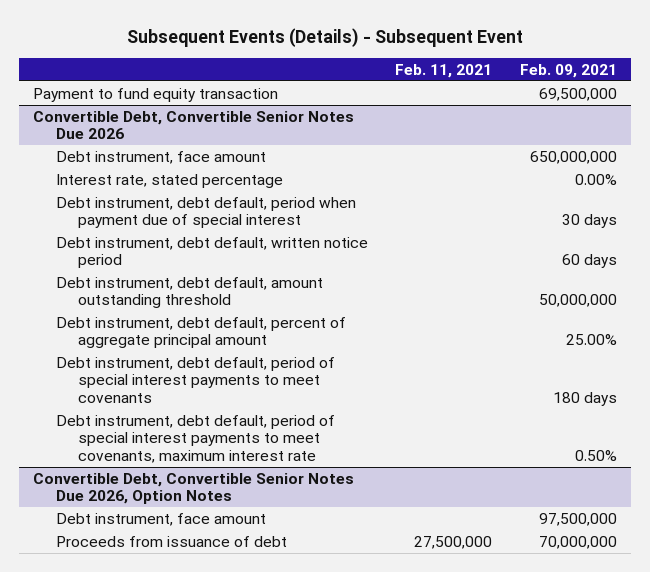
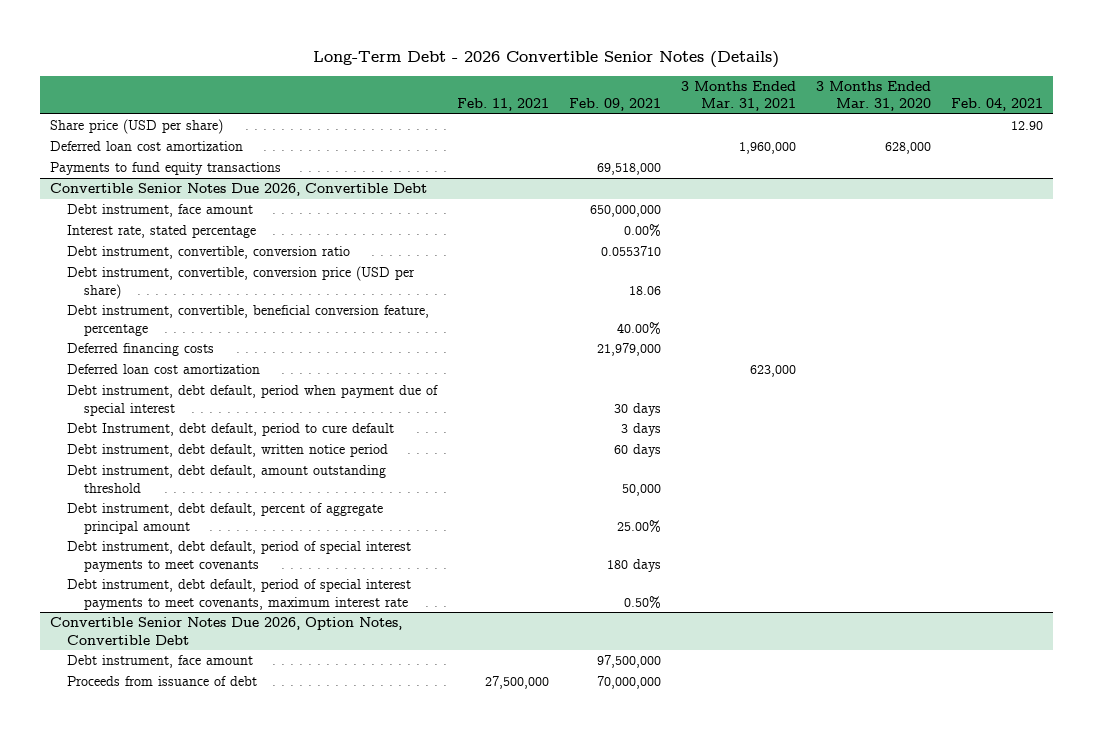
- Subsequent Events (Details) - Subsequent Event
+ Long-Term Debt - 2026 Convertible Senior Notes (Details)
- | Feb. 11, 2021 | Feb. 09, 2021
+ | Feb. 11, 2021 | Feb. 09, 2021 | 3 Months Ended Mar. 31, 2021 | 3 Months Ended Mar. 31, 2020 | Feb. 04, 2021
- Payment to fund equity transaction | | 69,500,000
- Convertible Debt, Convertible Senior Notes Due 2026
+ Share price (USD per share) | | | | | 12.90
+ Deferred loan cost amortization | | | 1,960,000 | 628,000 |
+ Payments to fund equity transactions | | 69,518,000 | | |
+ Convertible Senior Notes Due 2026, Convertible Debt
+ Debt instrument, convertible, conversion ratio | | 0.0553710 | | |
+ Debt instrument, convertible, conversion price (USD per share) | | 18.06 | | |
+ Debt instrument, convertible, beneficial conversion feature, percentage | | 40.00% | | |
+ Deferred financing costs | | 21,979,000 | | |
+ Deferred loan cost amortization | | | 623,000 | |
+ Debt Instrument, debt default, period to cure default | | 3 days | | |
- Debt instrument, debt default, amount outstanding threshold | | 50,000,000
+ Debt instrument, debt default, amount outstanding threshold | | 50,000 | | |
- Convertible Debt, Convertible Senior Notes Due 2026, Option Notes
+ Convertible Senior Notes Due 2026, Option Notes, Convertible Debt

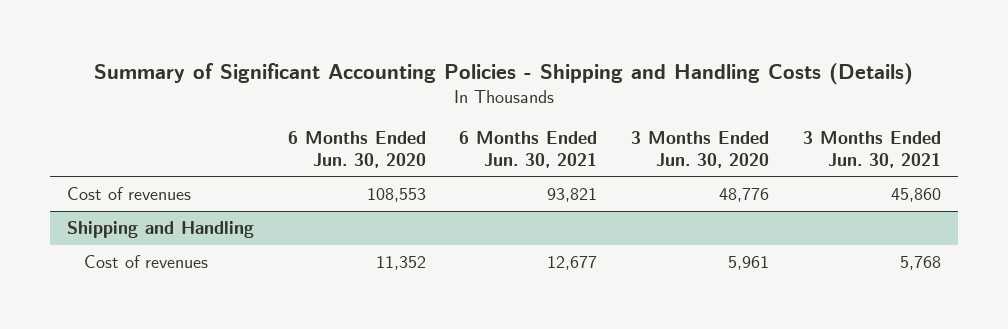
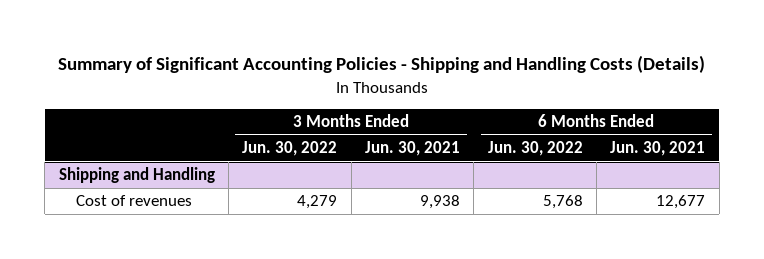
- | 6 Months Ended Jun. 30, 2020 | 6 Months Ended Jun. 30, 2021 | 3 Months Ended Jun. 30, 2020 | 3 Months Ended Jun. 30, 2021
+ | 3 Months Ended Jun. 30, 2022 | 3 Months Ended Jun. 30, 2021 | 6 Months Ended Jun. 30, 2022 | 6 Months Ended Jun. 30, 2021
- Cost of revenues | 108,553 | 93,821 | 48,776 | 45,860
@ Shipping and Handling
- Cost of revenues | 11,352 | 12,677 | 5,961 | 5,768
+ Cost of revenues | 4,279 | 9,938 | 5,768 | 12,677

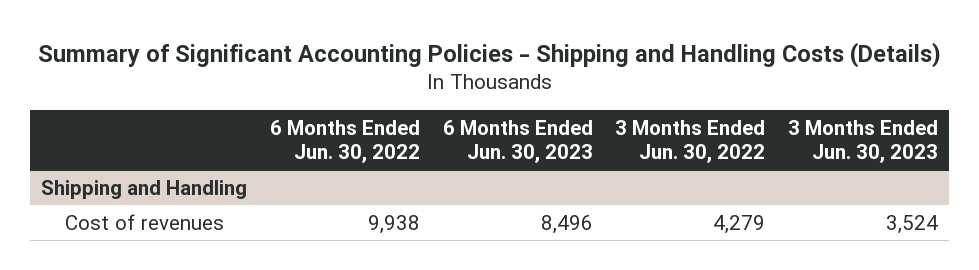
- | 3 Months Ended Jun. 30, 2022 | 3 Months Ended Jun. 30, 2021 | 6 Months Ended Jun. 30, 2022 | 6 Months Ended Jun. 30, 2021
+ | 6 Months Ended Jun. 30, 2022 | 6 Months Ended Jun. 30, 2023 | 3 Months Ended Jun. 30, 2022 | 3 Months Ended Jun. 30, 2023
@ Shipping and Handling
- Cost of revenues | 4,279 | 9,938 | 5,768 | 12,677
+ Cost of revenues | 9,938 | 8,496 | 4,279 | 3,524

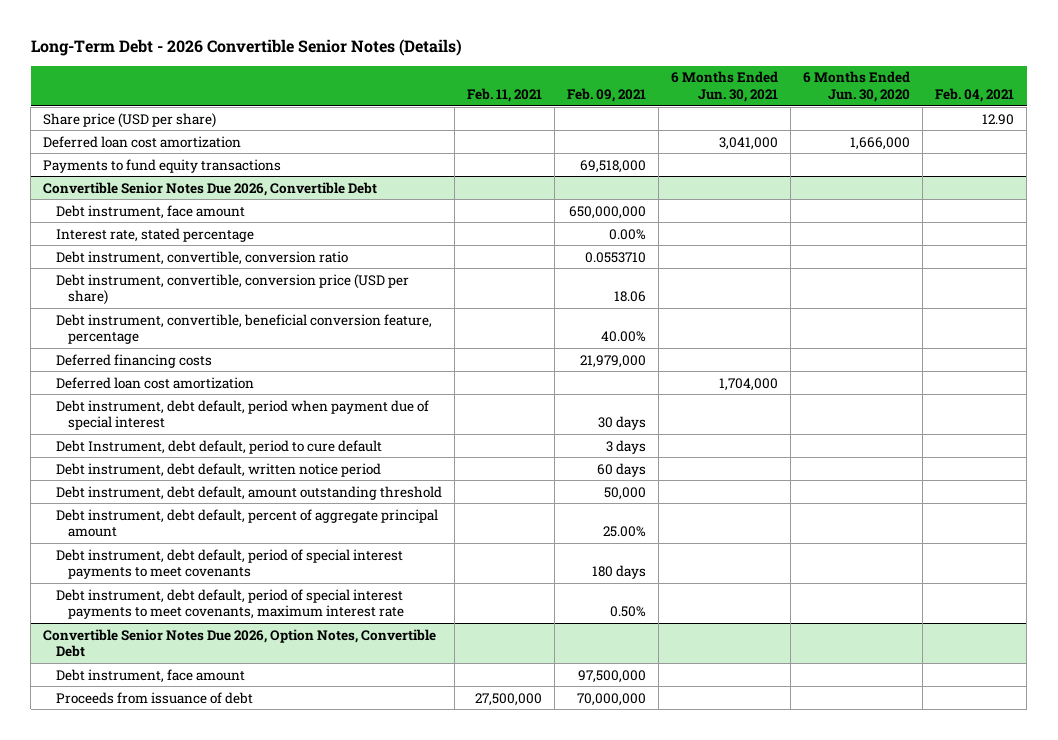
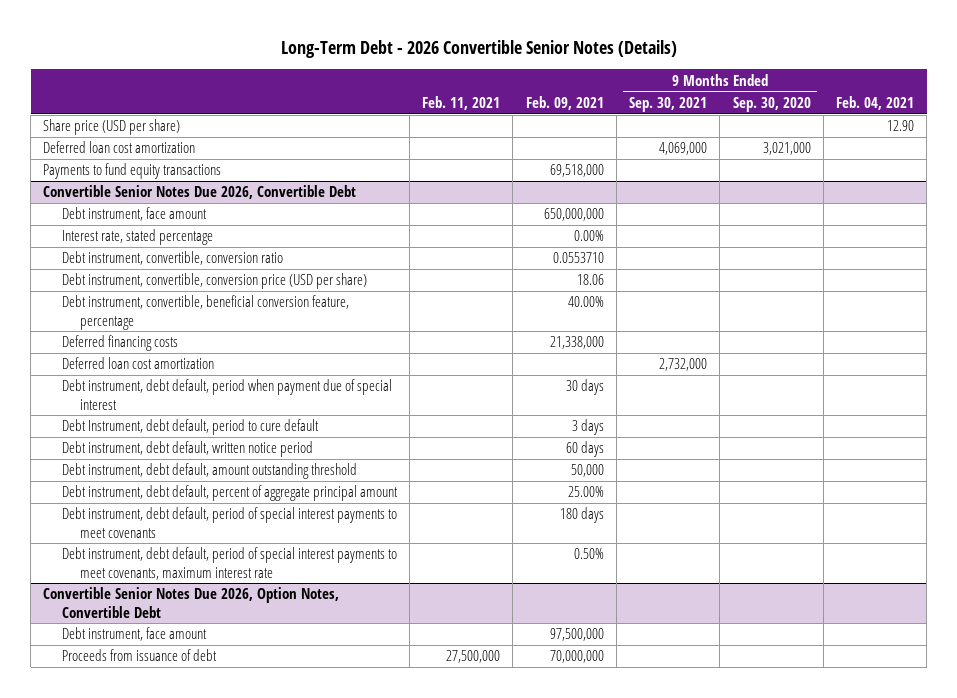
- | Feb. 11, 2021 | Feb. 09, 2021 | 6 Months Ended Jun. 30, 2021 | 6 Months Ended Jun. 30, 2020 | Feb. 04, 2021
+ | Feb. 11, 2021 | Feb. 09, 2021 | 9 Months Ended Sep. 30, 2021 | 9 Months Ended Sep. 30, 2020 | Feb. 04, 2021
@ Convertible Senior Notes Due 2026, Convertible Debt
- Deferred financing costs | | 21,979,000 | | |
+ Deferred financing costs | | 21,338,000 | | |

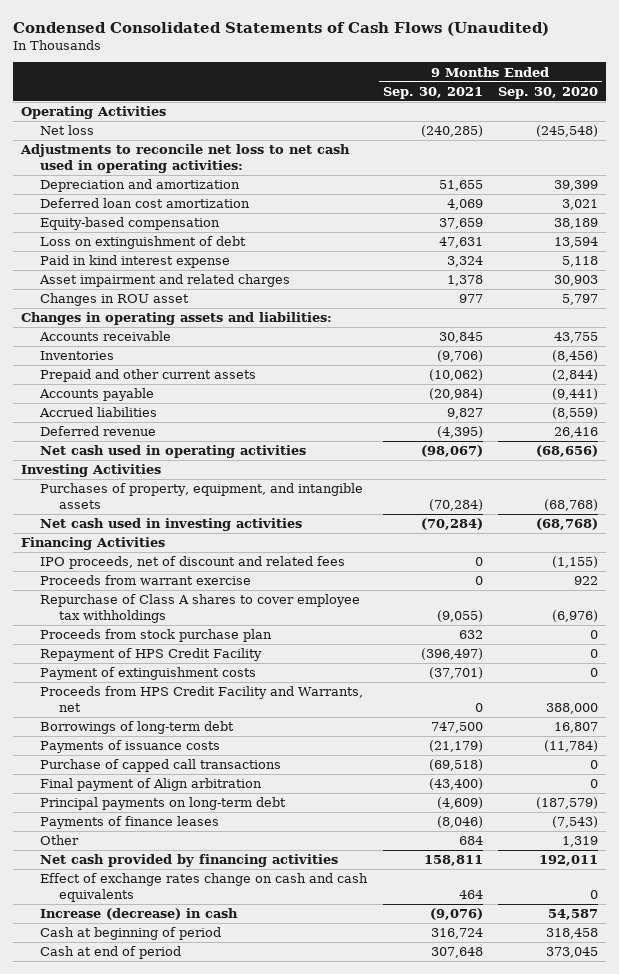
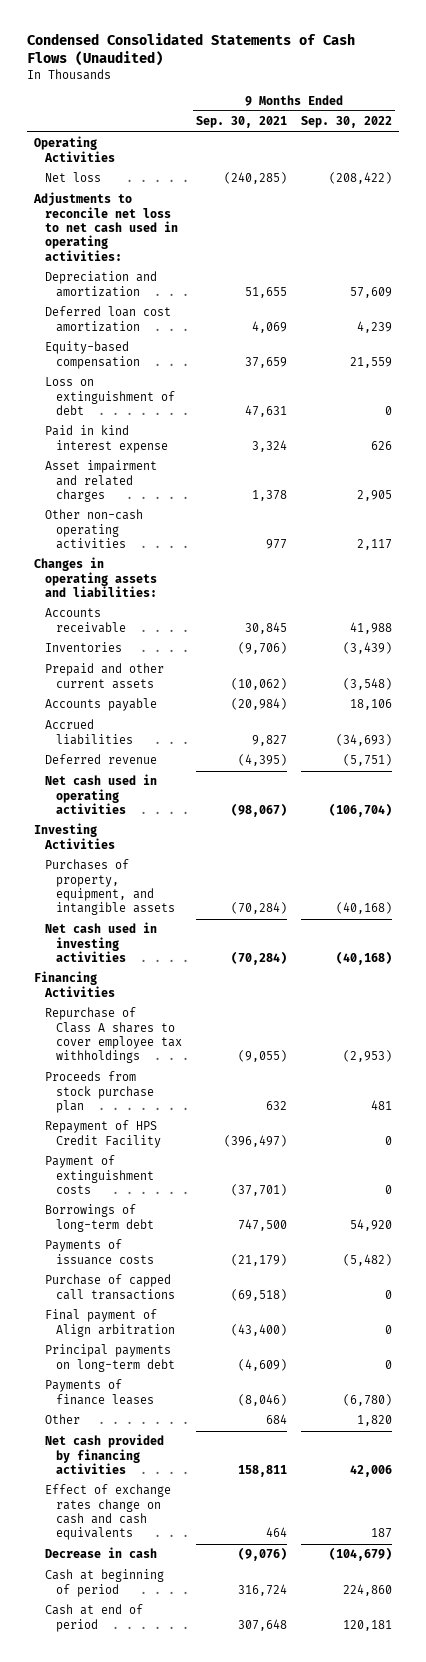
- | 9 Months Ended Sep. 30, 2021 | 9 Months Ended Sep. 30, 2020
+ | 9 Months Ended Sep. 30, 2021 | 9 Months Ended Sep. 30, 2022
- Changes in ROU asset | 977 | 5,797
+ Other non-cash operating activities | 977 | 2,117
- IPO proceeds, net of discount and related fees | 0 | (1,155)
- Proceeds from warrant exercise | 0 | 922
- Proceeds from HPS Credit Facility and Warrants, net | 0 | 388,000
- Increase (decrease) in cash | (9,076) | 54,587
+ Decrease in cash | (9,076) | (104,679)

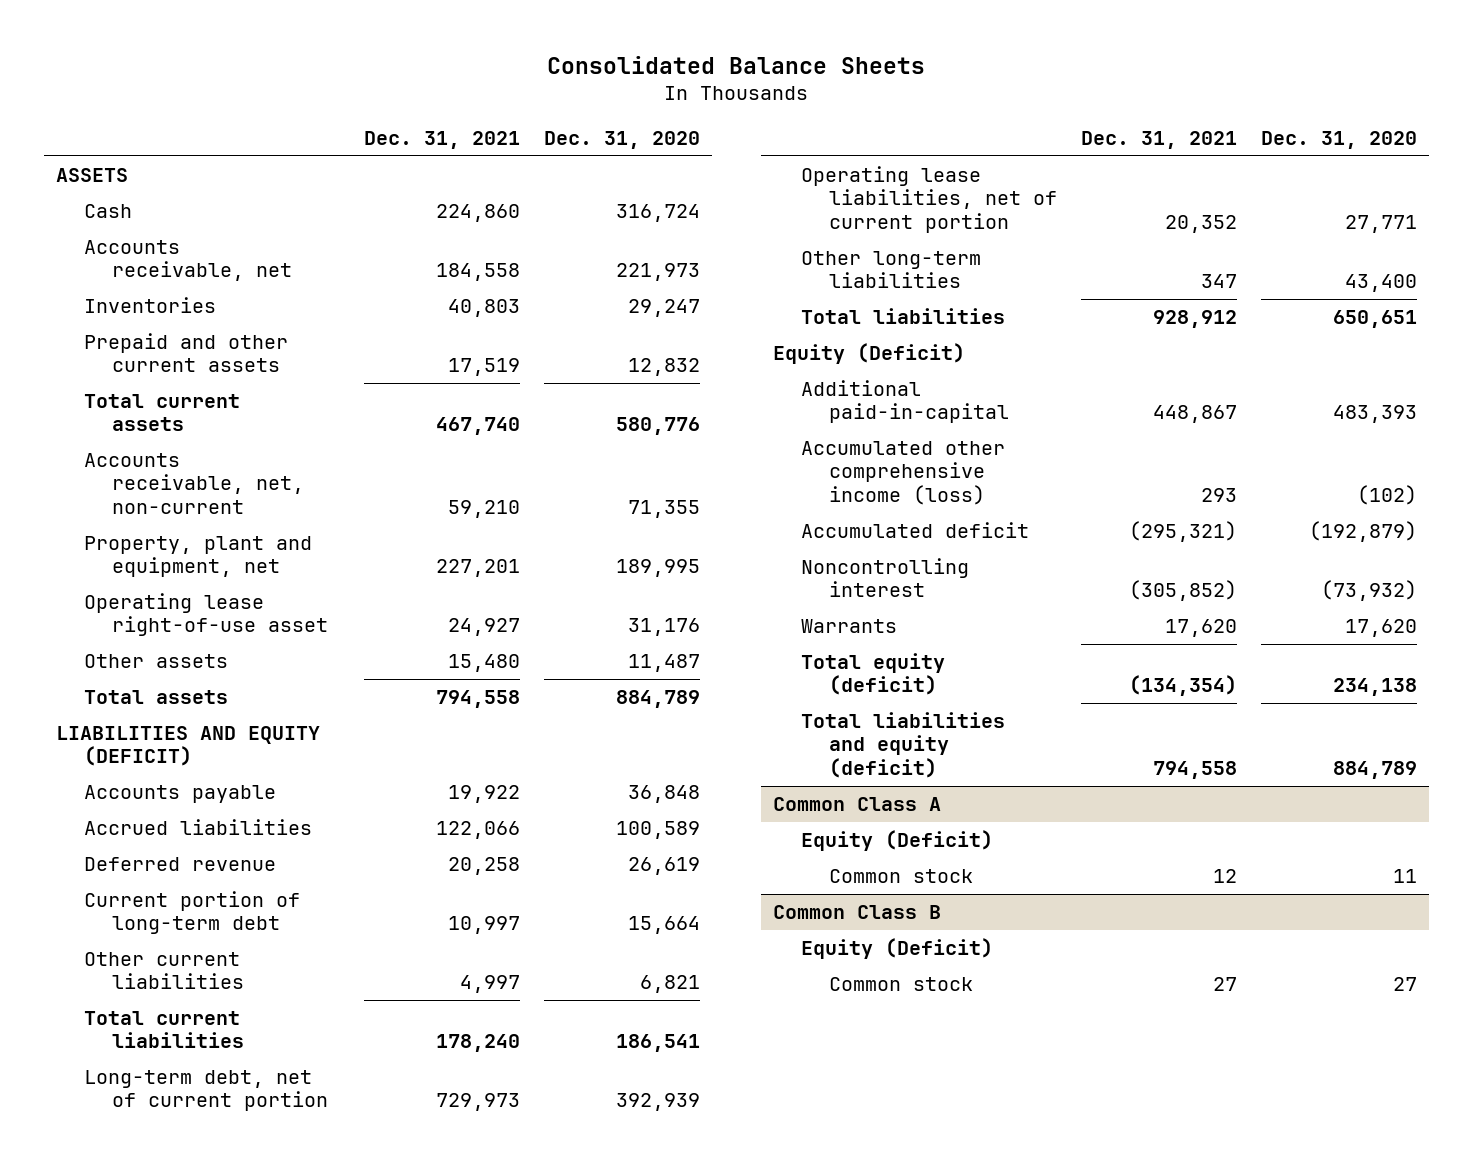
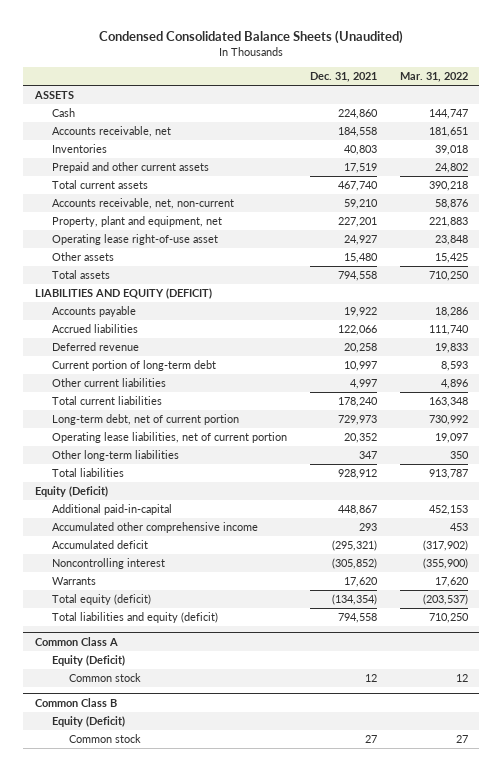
- Consolidated Balance Sheets
+ Condensed Consolidated Balance Sheets (Unaudited)
- | Dec. 31, 2021 | Dec. 31, 2020
+ | Dec. 31, 2021 | Mar. 31, 2022
- Accumulated other comprehensive income (loss) | 293 | (102)
+ Accumulated other comprehensive income | 293 | 453

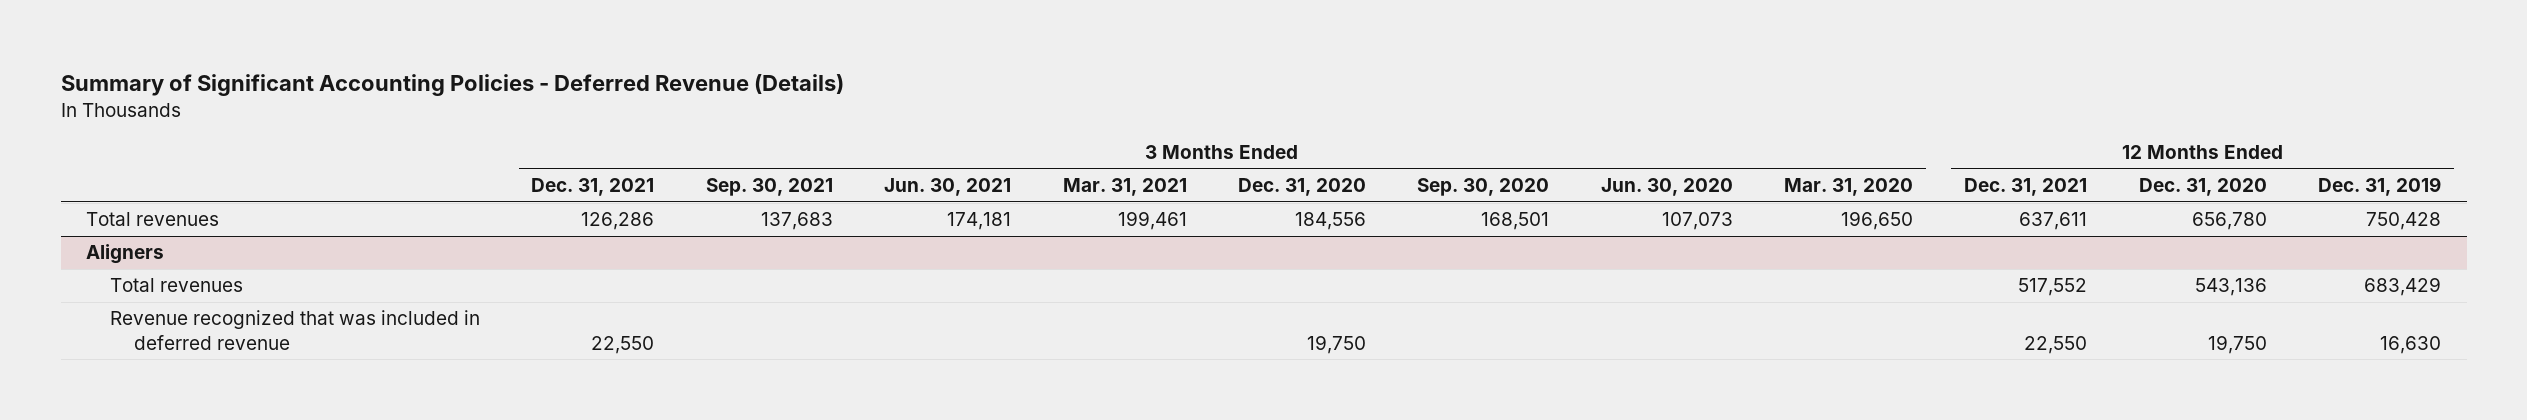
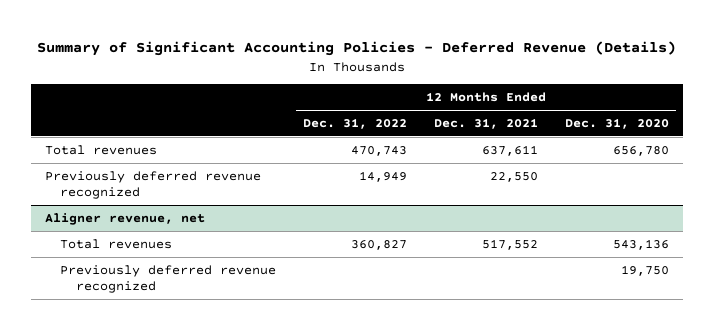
- | 3 Months Ended Dec. 31, 2021 | 3 Months Ended Sep. 30, 2021 | 3 Months Ended Jun. 30, 2021 | 3 Months Ended Mar. 31, 2021 | 3 Months Ended Dec. 31, 2020 | 3 Months Ended Sep. 30, 2020 | 3 Months Ended Jun. 30, 2020 | 3 Months Ended Mar. 31, 2020 | 12 Months Ended Dec. 31, 2021 | 12 Months Ended Dec. 31, 2020 | 12 Months Ended Dec. 31, 2019
+ | 12 Months Ended Dec. 31, 2022 | 12 Months Ended Dec. 31, 2021 | 12 Months Ended Dec. 31, 2020
- Aligners
+ Previously deferred revenue recognized | 14,949 | 22,550 |
+ Aligner revenue, net
- Revenue recognized that was included in deferred revenue | 22,550 | | | | 19,750 | | | | 22,550 | 19,750 | 16,630
+ Previously deferred revenue recognized | | | 19,750

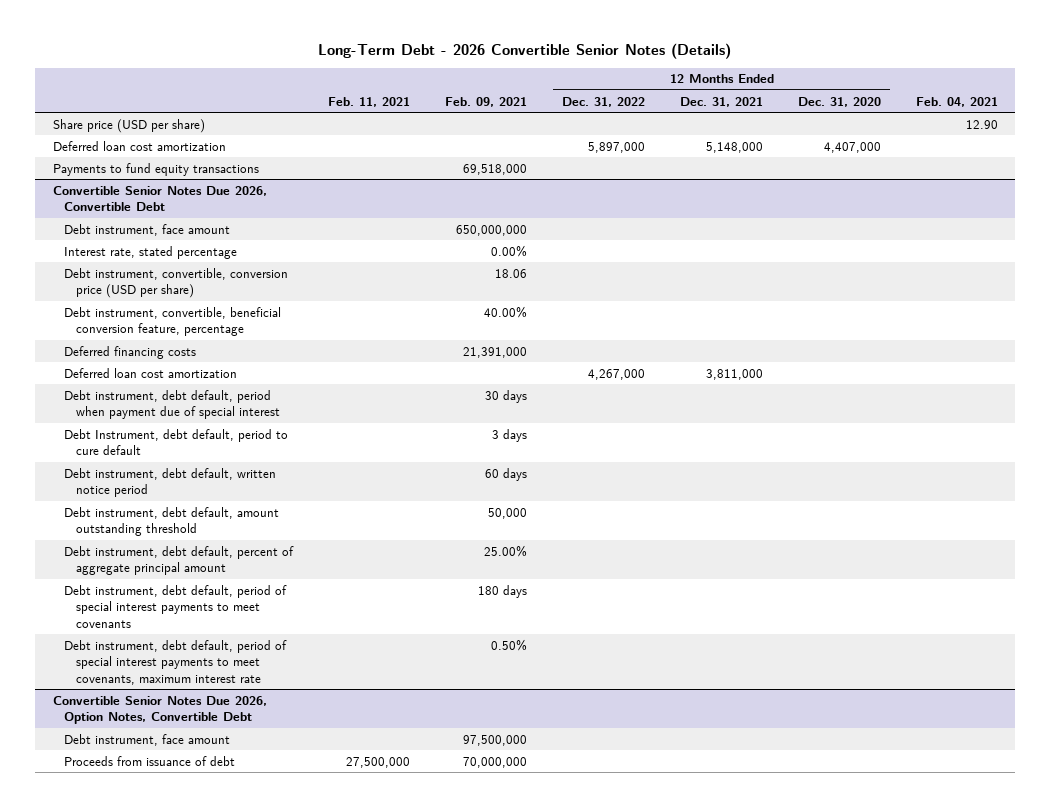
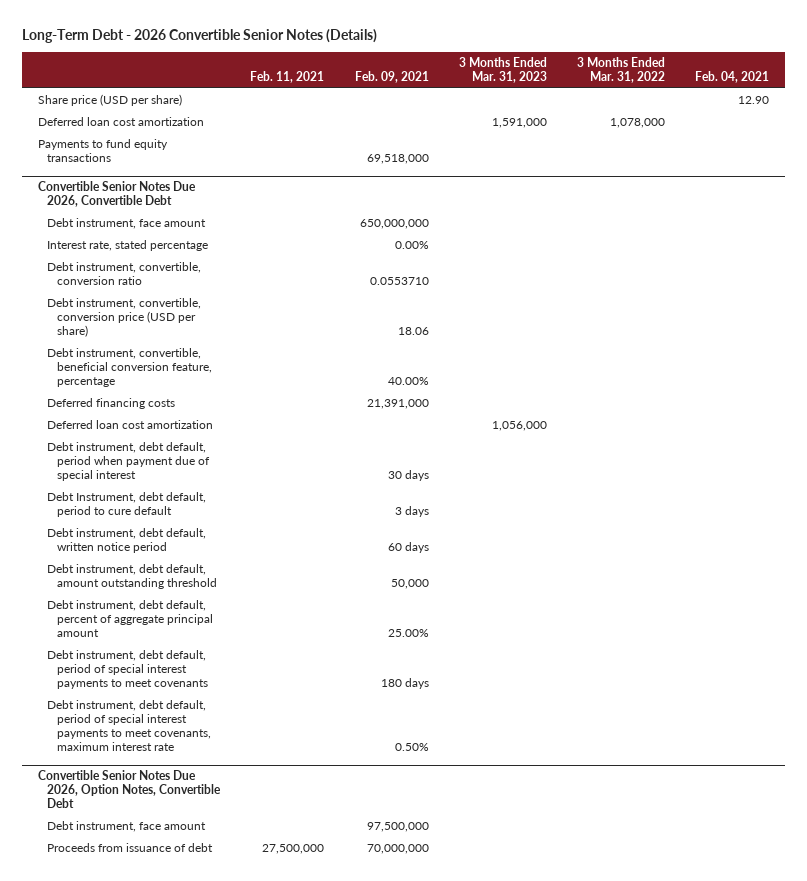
- | Feb. 11, 2021 | Feb. 09, 2021 | 12 Months Ended Dec. 31, 2022 | 12 Months Ended Dec. 31, 2021 | 12 Months Ended Dec. 31, 2020 | Feb. 04, 2021
+ | Feb. 11, 2021 | Feb. 09, 2021 | 3 Months Ended Mar. 31, 2023 | 3 Months Ended Mar. 31, 2022 | Feb. 04, 2021
@ Convertible Senior Notes Due 2026, Convertible Debt
+ Debt instrument, convertible, conversion ratio | | 0.0553710 | | |

